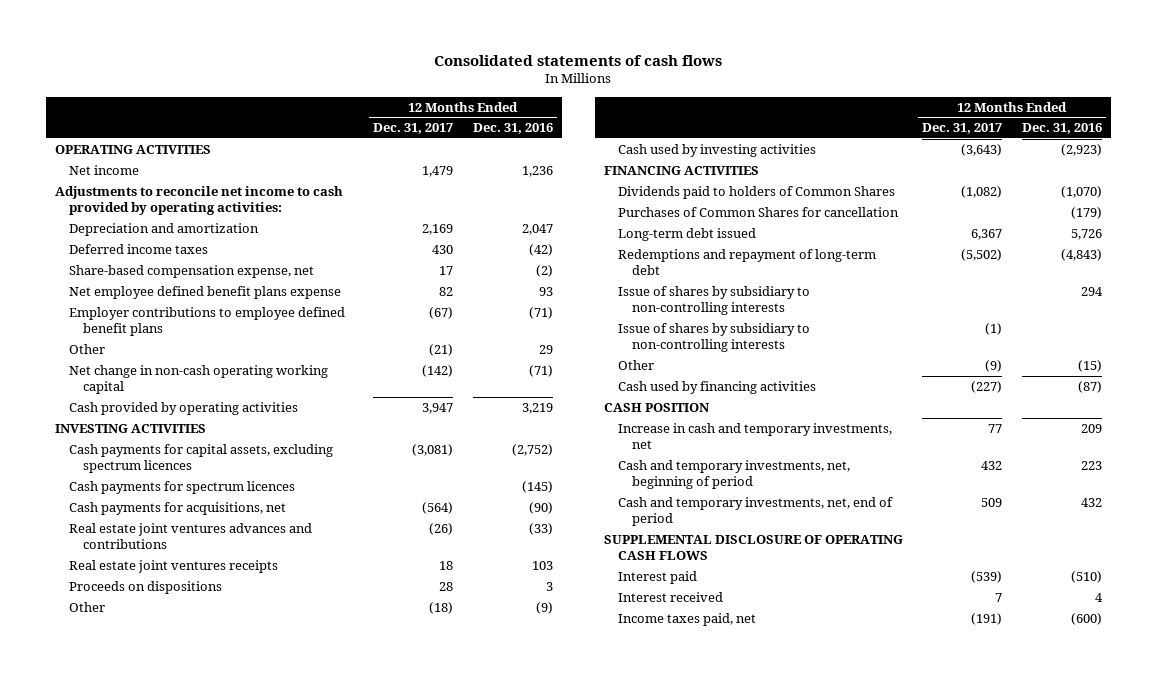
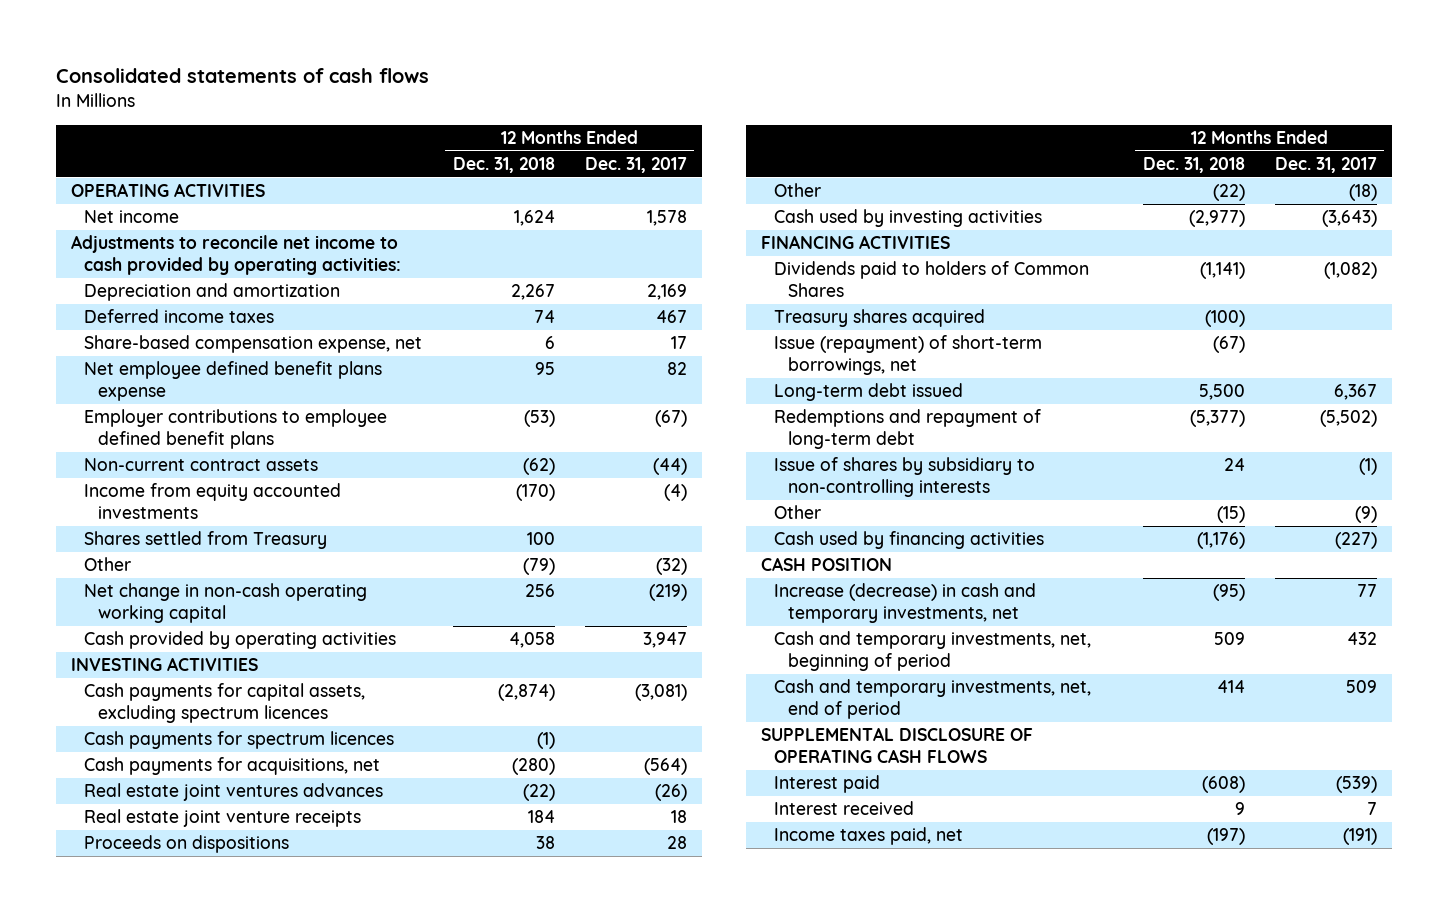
- | 12 Months Ended Dec. 31, 2017 | 12 Months Ended Dec. 31, 2016
+ | 12 Months Ended Dec. 31, 2018 | 12 Months Ended Dec. 31, 2017
- Net income | 1,479 | 1,236
+ Net income | 1,624 | 1,578
- Deferred income taxes | 430 | (42)
+ Deferred income taxes | 74 | 467
- Other | (21) | 29
- Net change in non-cash operating working capital | (142) | (71)
+ Non-current contract assets | (62) | (44)
+ Income from equity accounted investments | (170) | (4)
+ Shares settled from Treasury | 100 |
+ Other | (79) | (32)
+ Net change in non-cash operating working capital | 256 | (219)
- Real estate joint ventures advances and contributions | (26) | (33)
- Real estate joint ventures receipts | 18 | 103
+ Real estate joint ventures advances | (22) | (26)
+ Real estate joint venture receipts | 184 | 18
- Purchases of Common Shares for cancellation | | (179)
+ Treasury shares acquired | (100) |
+ Issue (repayment) of short-term borrowings, net | (67) |
- Issue of shares by subsidiary to non-controlling interests | | 294
- Increase in cash and temporary investments, net | 77 | 209
+ Increase (decrease) in cash and temporary investments, net | (95) | 77

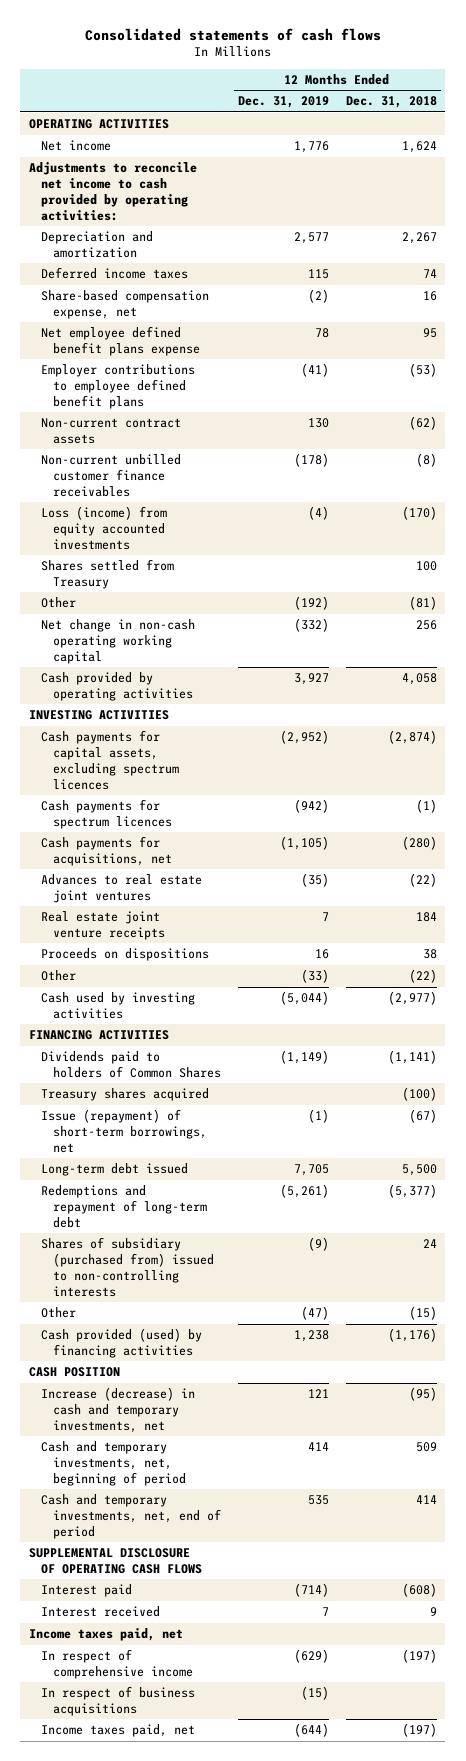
- | 12 Months Ended Dec. 31, 2018 | 12 Months Ended Dec. 31, 2017
+ | 12 Months Ended Dec. 31, 2019 | 12 Months Ended Dec. 31, 2018
- Share-based compensation expense, net | 6 | 17
+ Share-based compensation expense, net | (2) | 16
- Income from equity accounted investments | (170) | (4)
+ Non-current unbilled customer finance receivables | (178) | (8)
+ Loss (income) from equity accounted investments | (4) | (170)
- Other | (79) | (32)
+ Other | (192) | (81)
- Real estate joint ventures advances | (22) | (26)
+ Advances to real estate joint ventures | (35) | (22)
- Issue of shares by subsidiary to non-controlling interests | 24 | (1)
+ Shares of subsidiary (purchased from) issued to non-controlling interests | (9) | 24
- Cash used by financing activities | (1,176) | (227)
+ Cash provided (used) by financing activities | 1,238 | (1,176)
+ Income taxes paid, net
+ In respect of comprehensive income | (629) | (197)
+ In respect of business acquisitions | (15) |

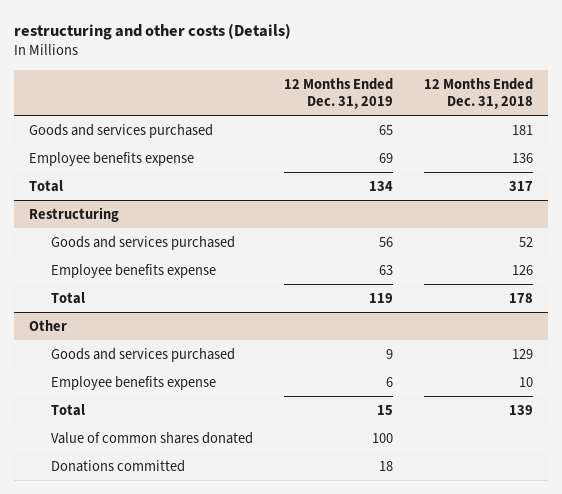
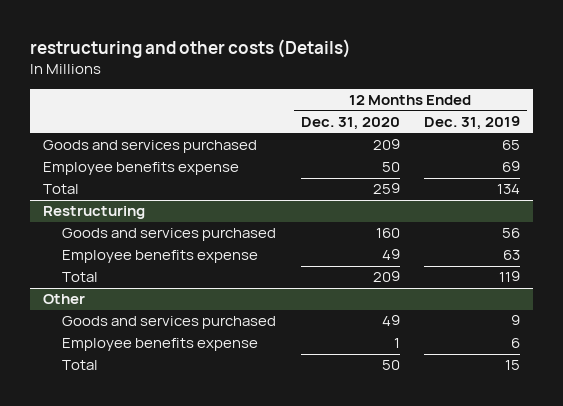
- | 12 Months Ended Dec. 31, 2019 | 12 Months Ended Dec. 31, 2018
+ | 12 Months Ended Dec. 31, 2020 | 12 Months Ended Dec. 31, 2019
@ Other
- Value of common shares donated | 100 |
- Donations committed | 18 |

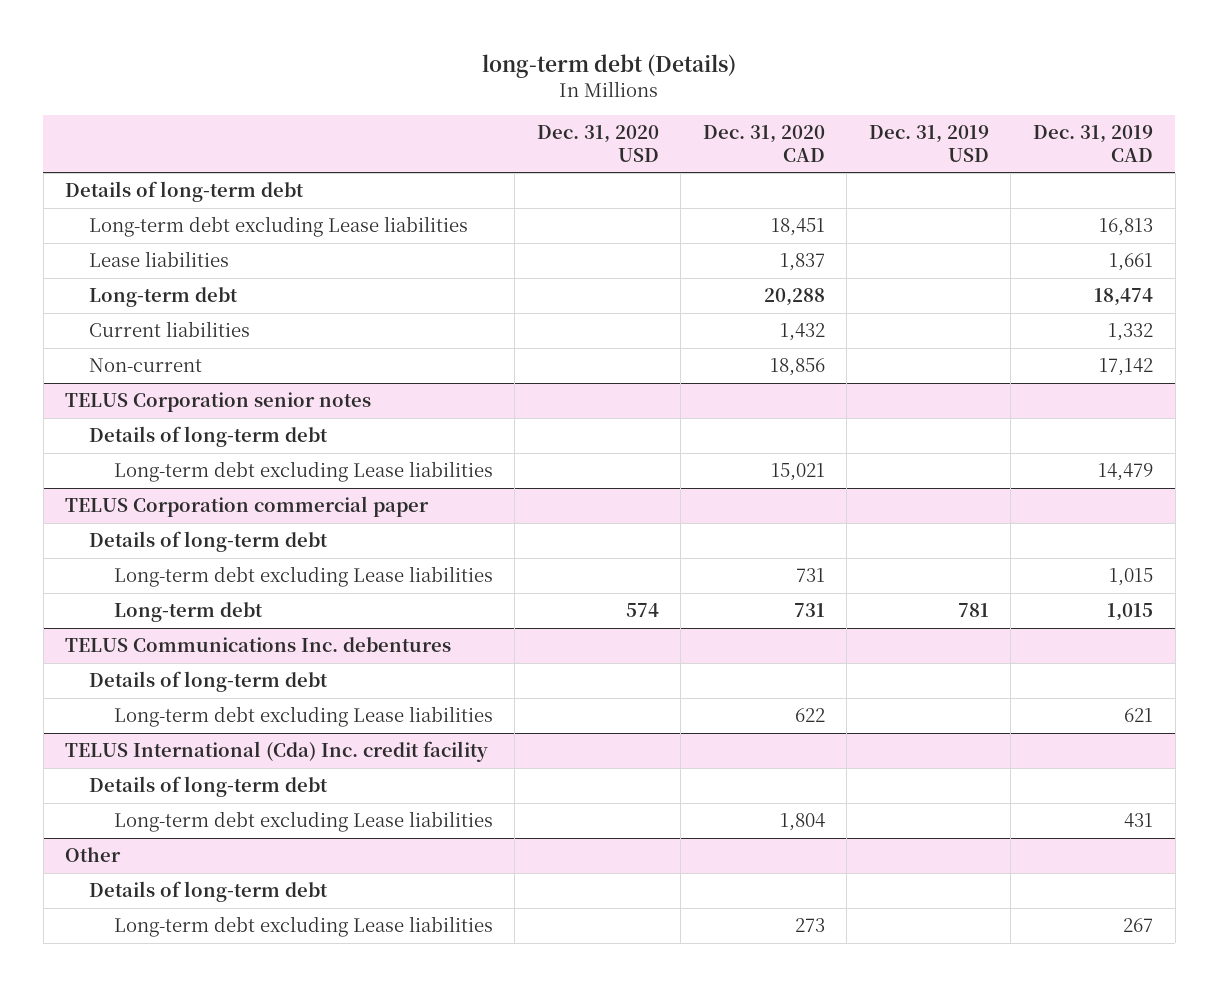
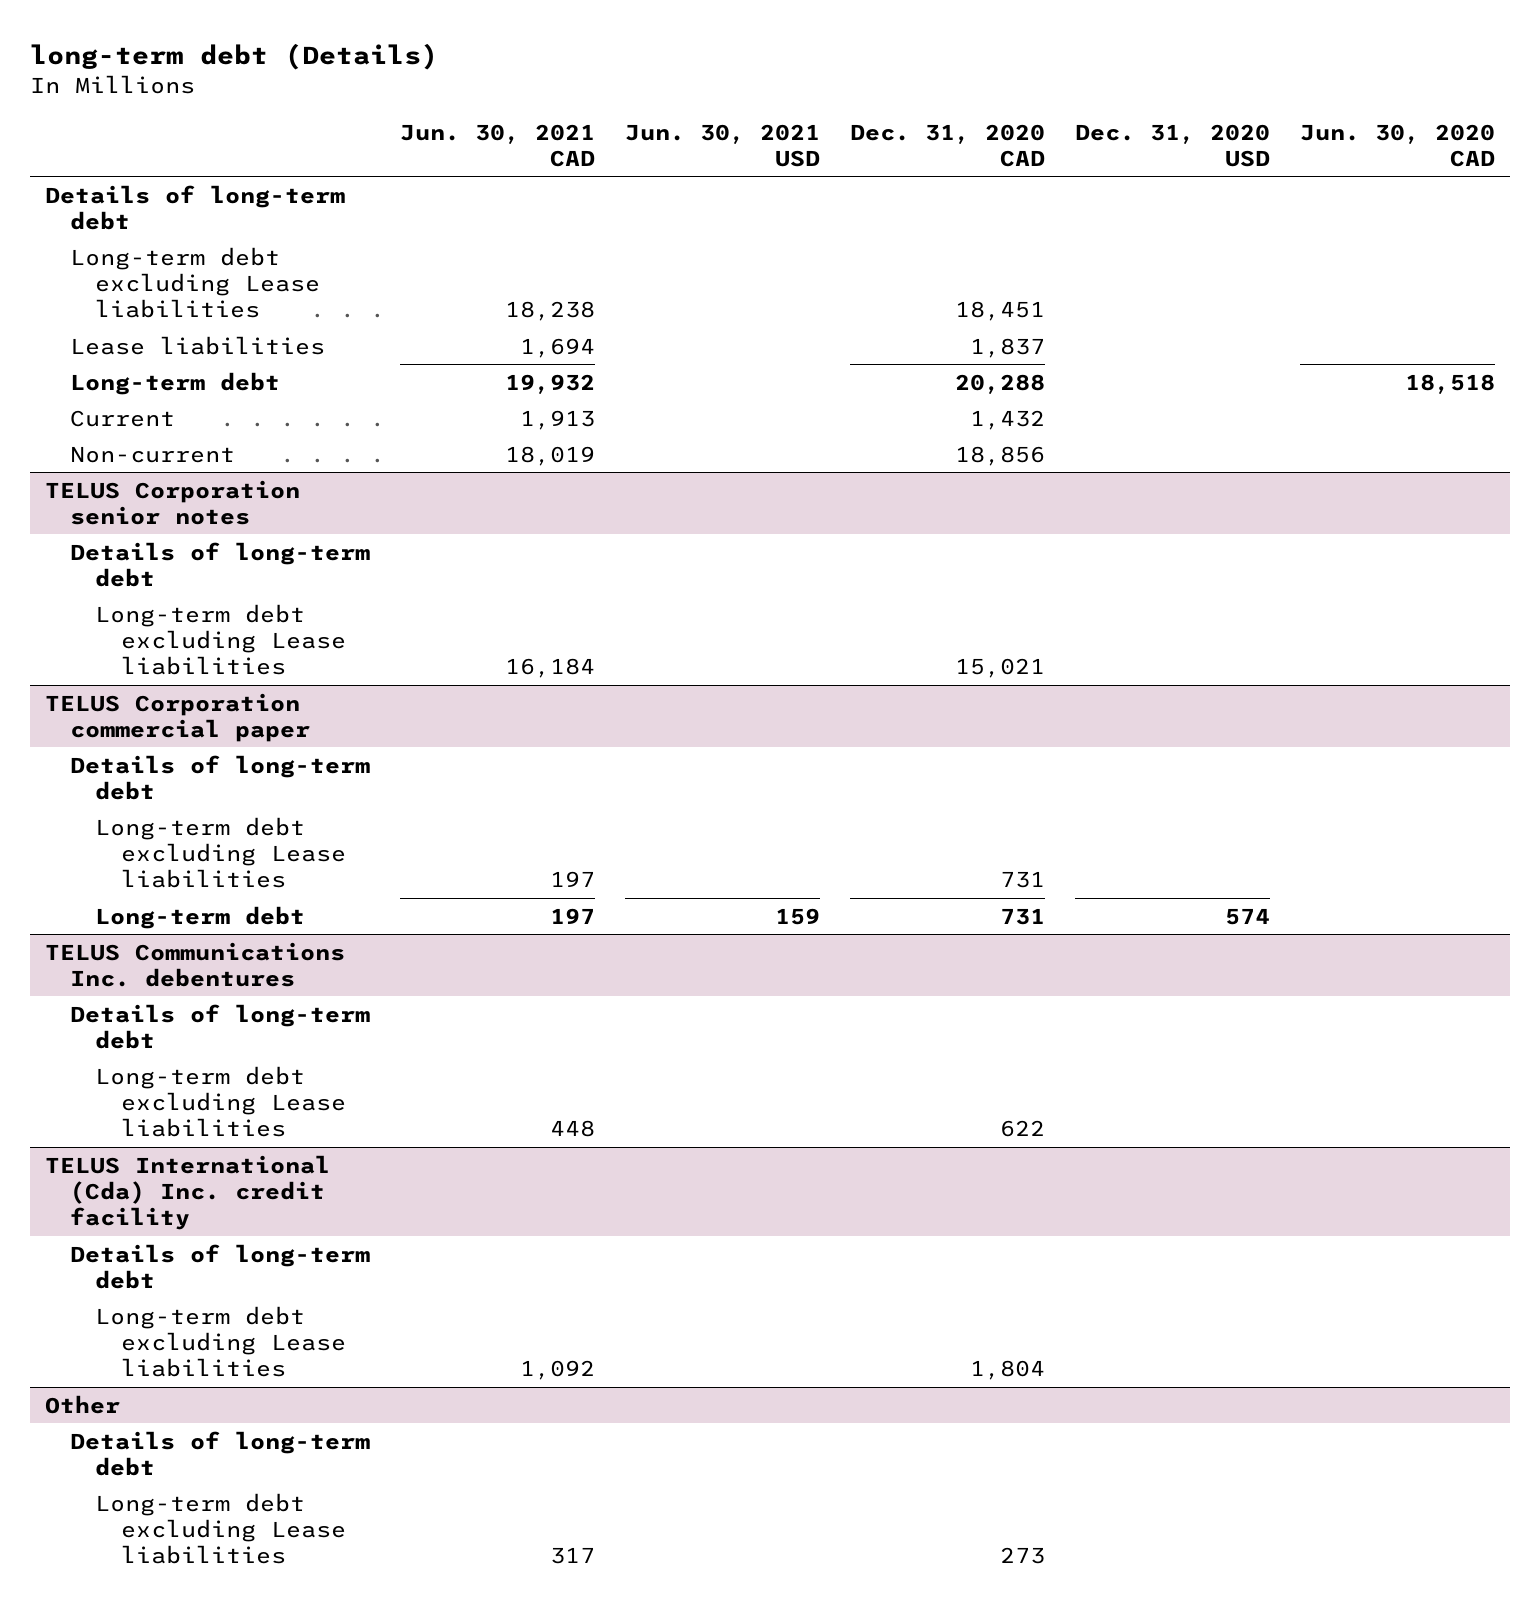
- | Dec. 31, 2020 USD | Dec. 31, 2020 CAD | Dec. 31, 2019 USD | Dec. 31, 2019 CAD
+ | Jun. 30, 2021 CAD | Jun. 30, 2021 USD | Dec. 31, 2020 CAD | Dec. 31, 2020 USD | Jun. 30, 2020 CAD
- Current liabilities | | 1,432 | | 1,332
+ Current | 1,913 | | 1,432 | |

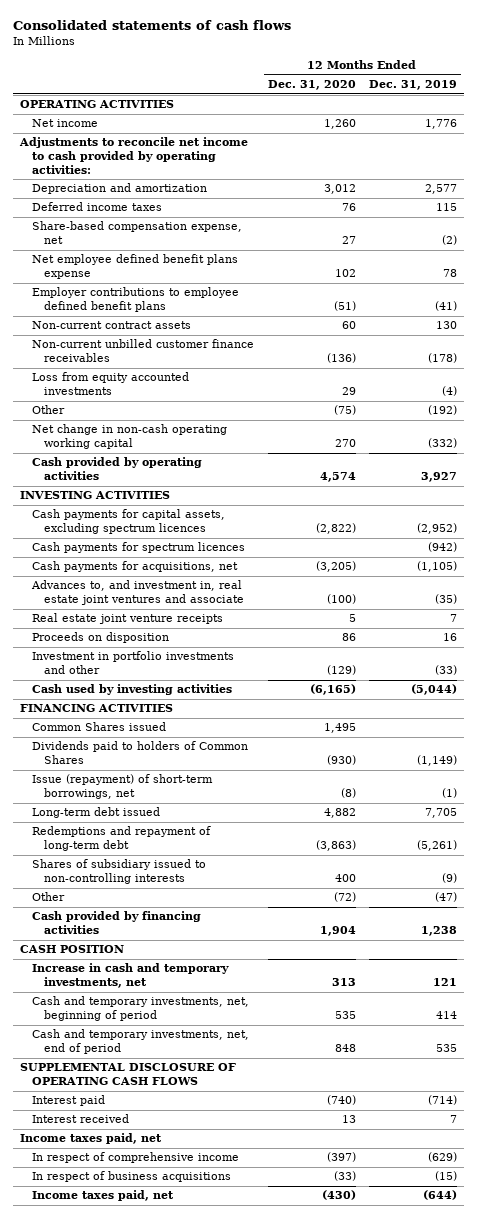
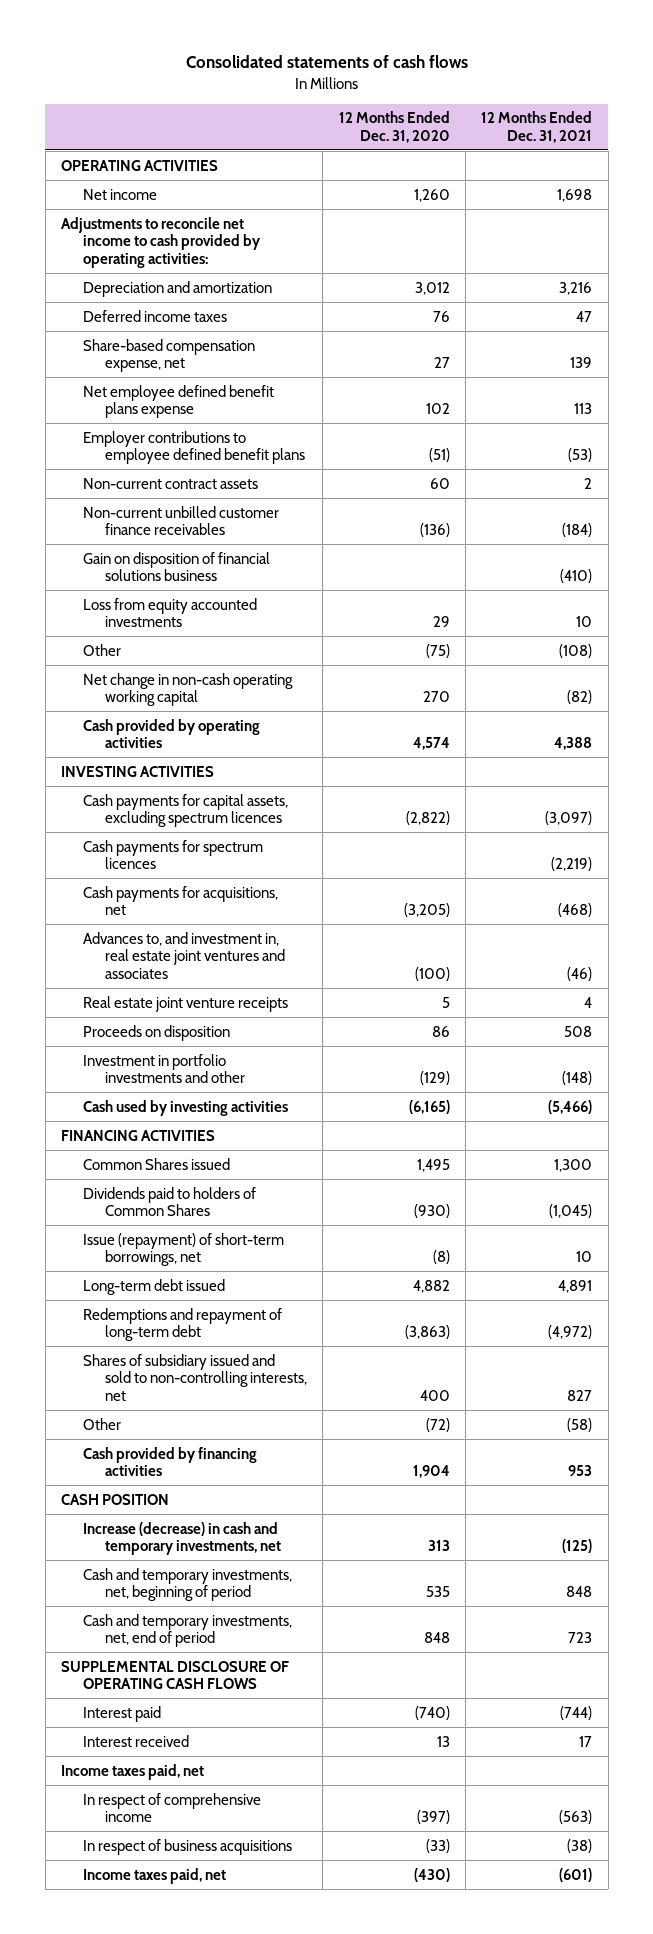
- | 12 Months Ended Dec. 31, 2020 | 12 Months Ended Dec. 31, 2019
+ | 12 Months Ended Dec. 31, 2020 | 12 Months Ended Dec. 31, 2021
+ Gain on disposition of financial solutions business | | (410)
- Advances to, and investment in, real estate joint ventures and associate | (100) | (35)
+ Advances to, and investment in, real estate joint ventures and associates | (100) | (46)
- Shares of subsidiary issued to non-controlling interests | 400 | (9)
+ Shares of subsidiary issued and sold to non-controlling interests, net | 400 | 827
- Increase in cash and temporary investments, net | 313 | 121
+ Increase (decrease) in cash and temporary investments, net | 313 | (125)

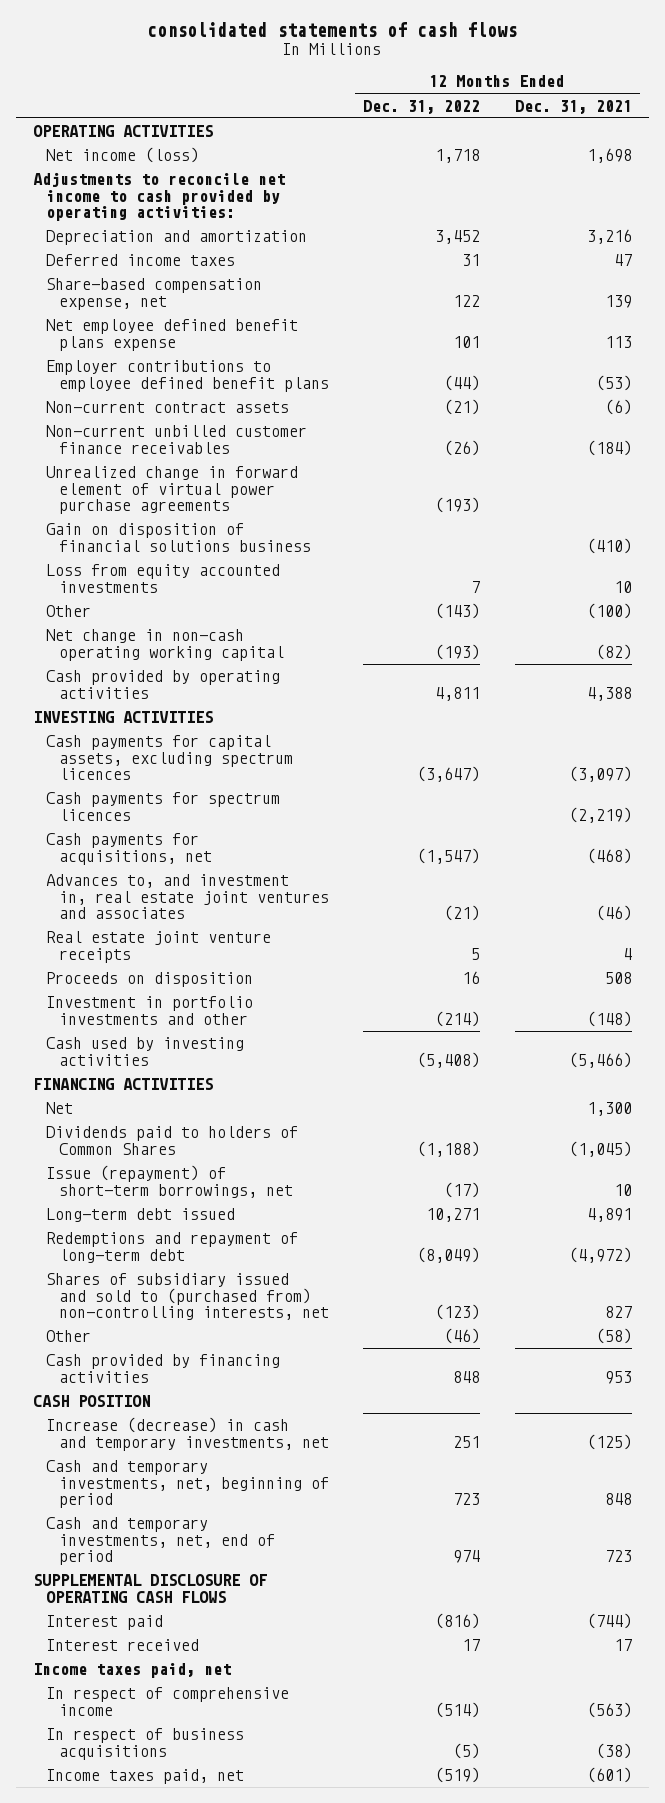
- Consolidated statements of cash flows
+ consolidated statements of cash flows
- | 12 Months Ended Dec. 31, 2020 | 12 Months Ended Dec. 31, 2021
+ | 12 Months Ended Dec. 31, 2022 | 12 Months Ended Dec. 31, 2021
- Net income | 1,260 | 1,698
+ Net income (loss) | 1,718 | 1,698
- Non-current contract assets | 60 | 2
+ Non-current contract assets | (21) | (6)
+ Unrealized change in forward element of virtual power purchase agreements | (193) |
- Other | (75) | (108)
+ Other | (143) | (100)
- Common Shares issued | 1,495 | 1,300
+ Net | | 1,300
- Shares of subsidiary issued and sold to non-controlling interests, net | 400 | 827
+ Shares of subsidiary issued and sold to (purchased from) non-controlling interests, net | (123) | 827

